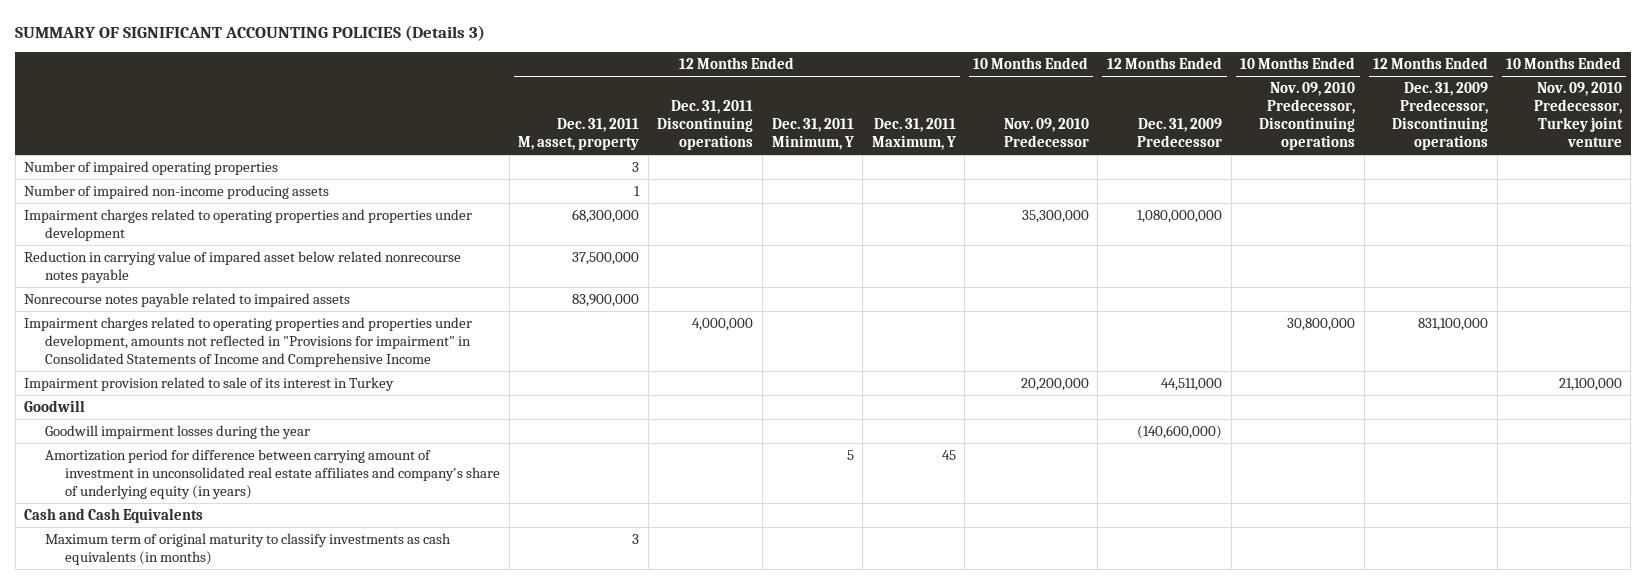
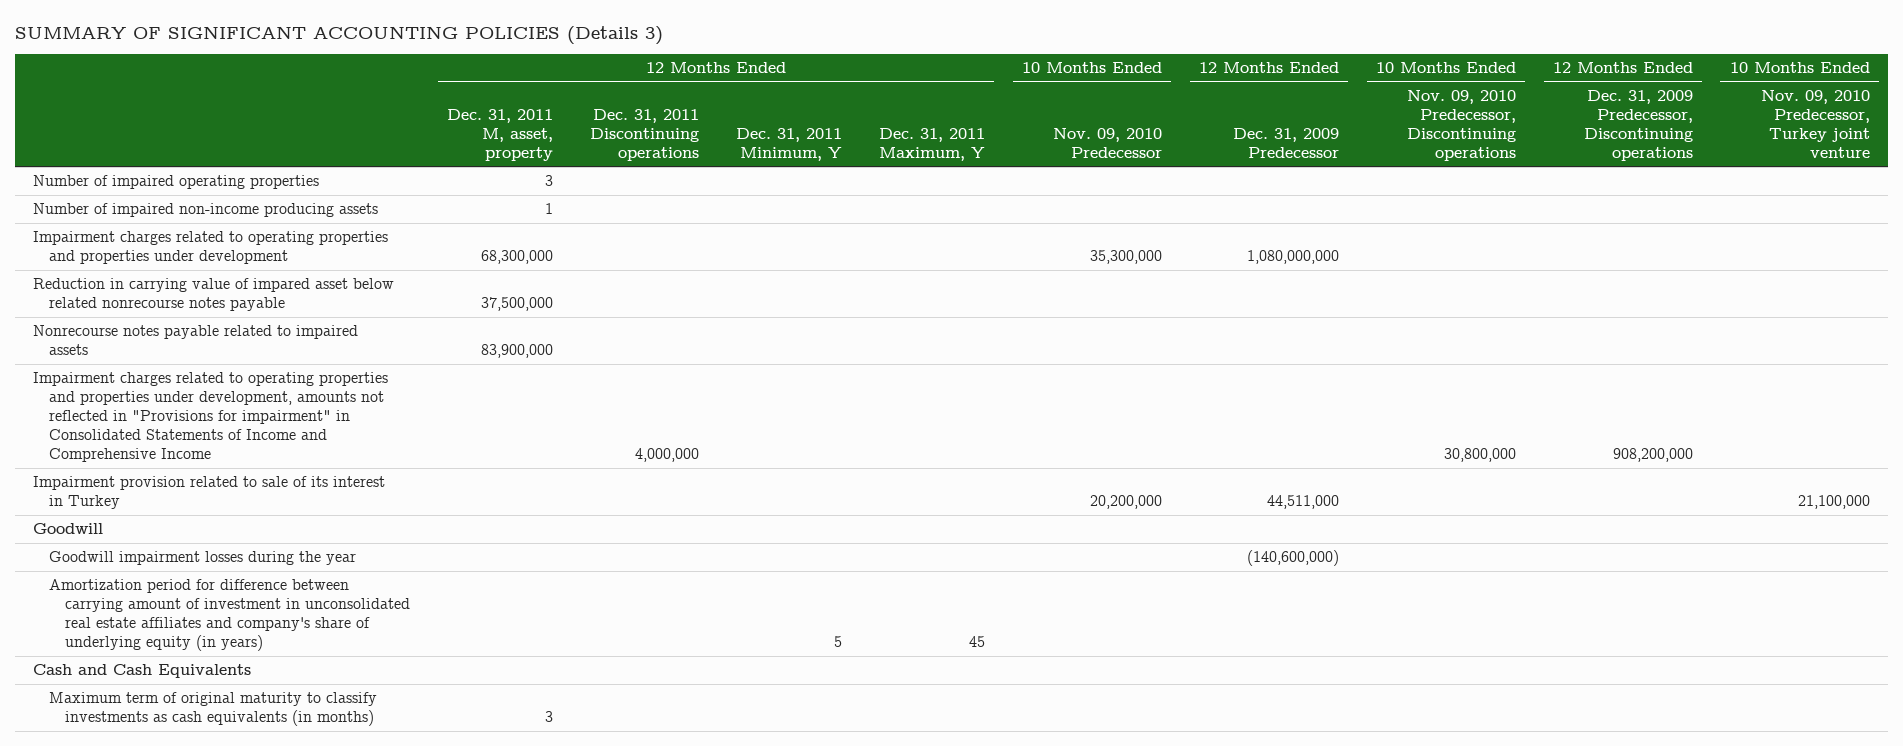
- Impairment charges related to operating properties and properties under development, amounts not reflected in "Provisions for impairment" in Consolidated Statements of Income and Comprehensive Income | | 4,000,000 | | | | | 30,800,000 | 831,100,000 |
+ Impairment charges related to operating properties and properties under development, amounts not reflected in "Provisions for impairment" in Consolidated Statements of Income and Comprehensive Income | | 4,000,000 | | | | | 30,800,000 | 908,200,000 |

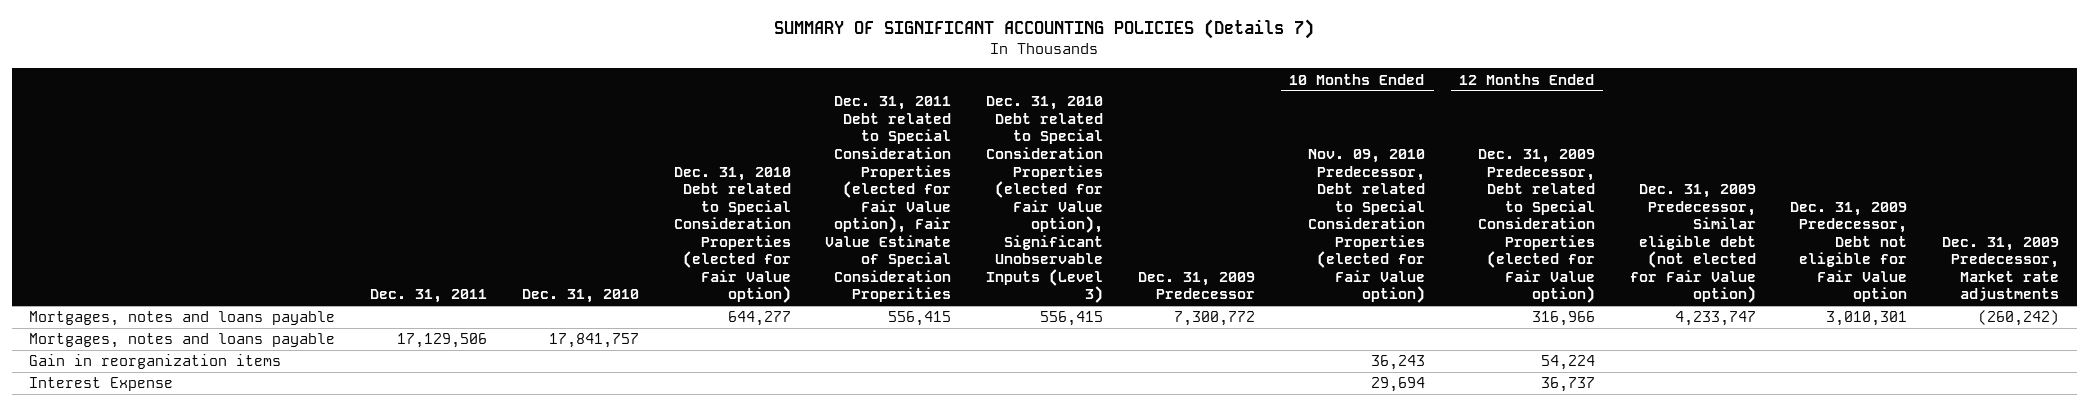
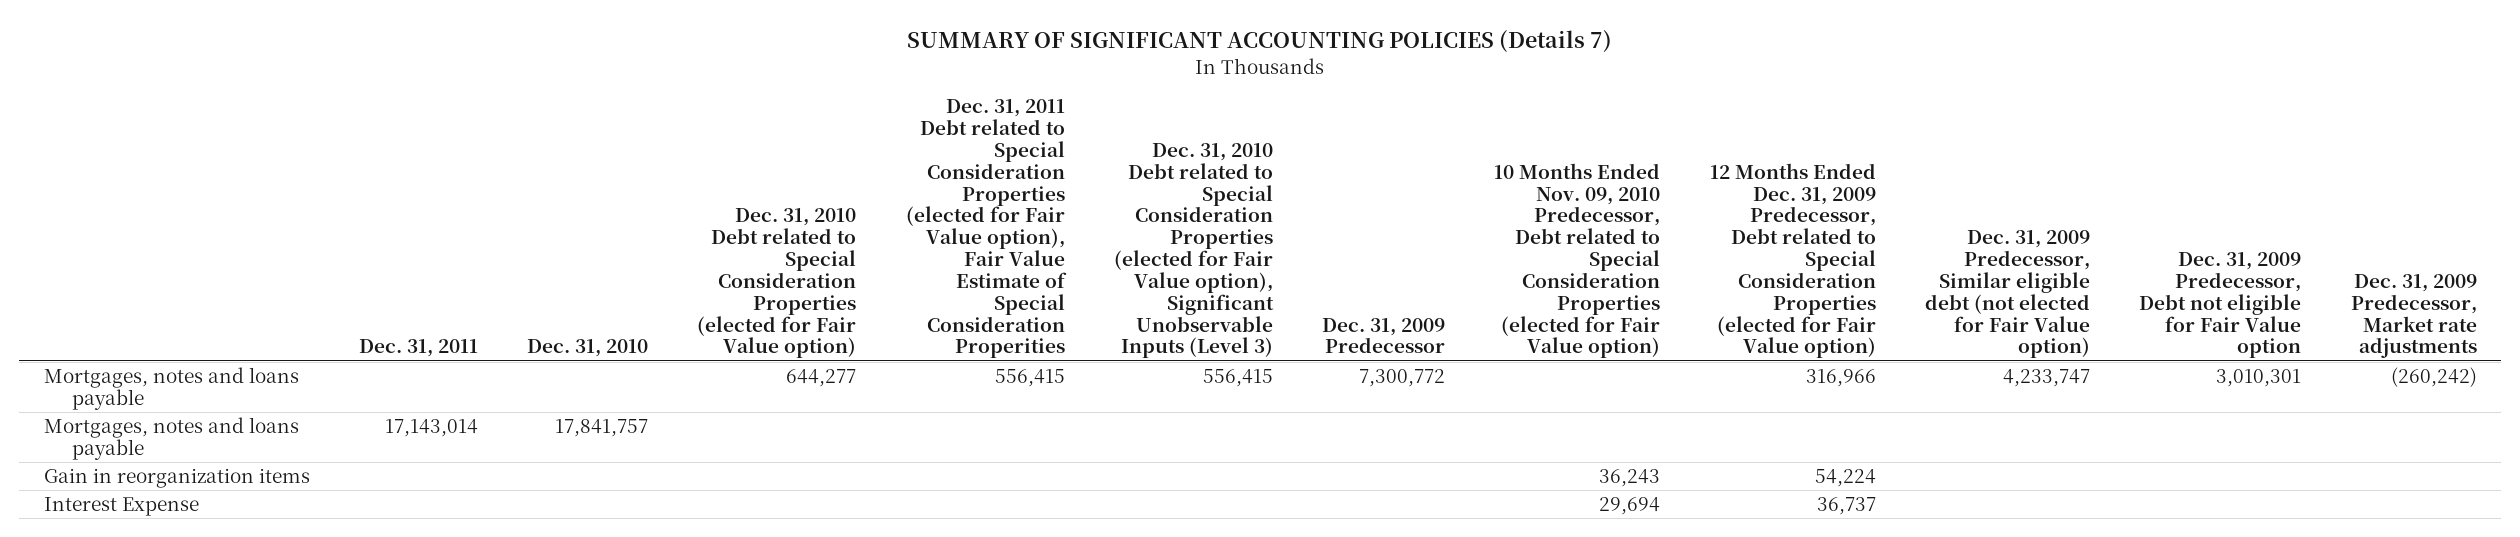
- Mortgages, notes and loans payable | 17,129,506 | 17,841,757 | | | | | | | | |
+ Mortgages, notes and loans payable | 17,143,014 | 17,841,757 | | | | | | | | |

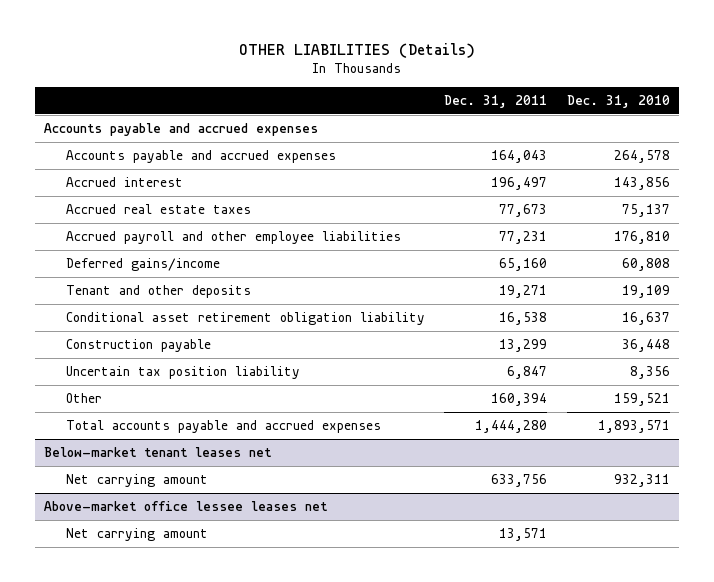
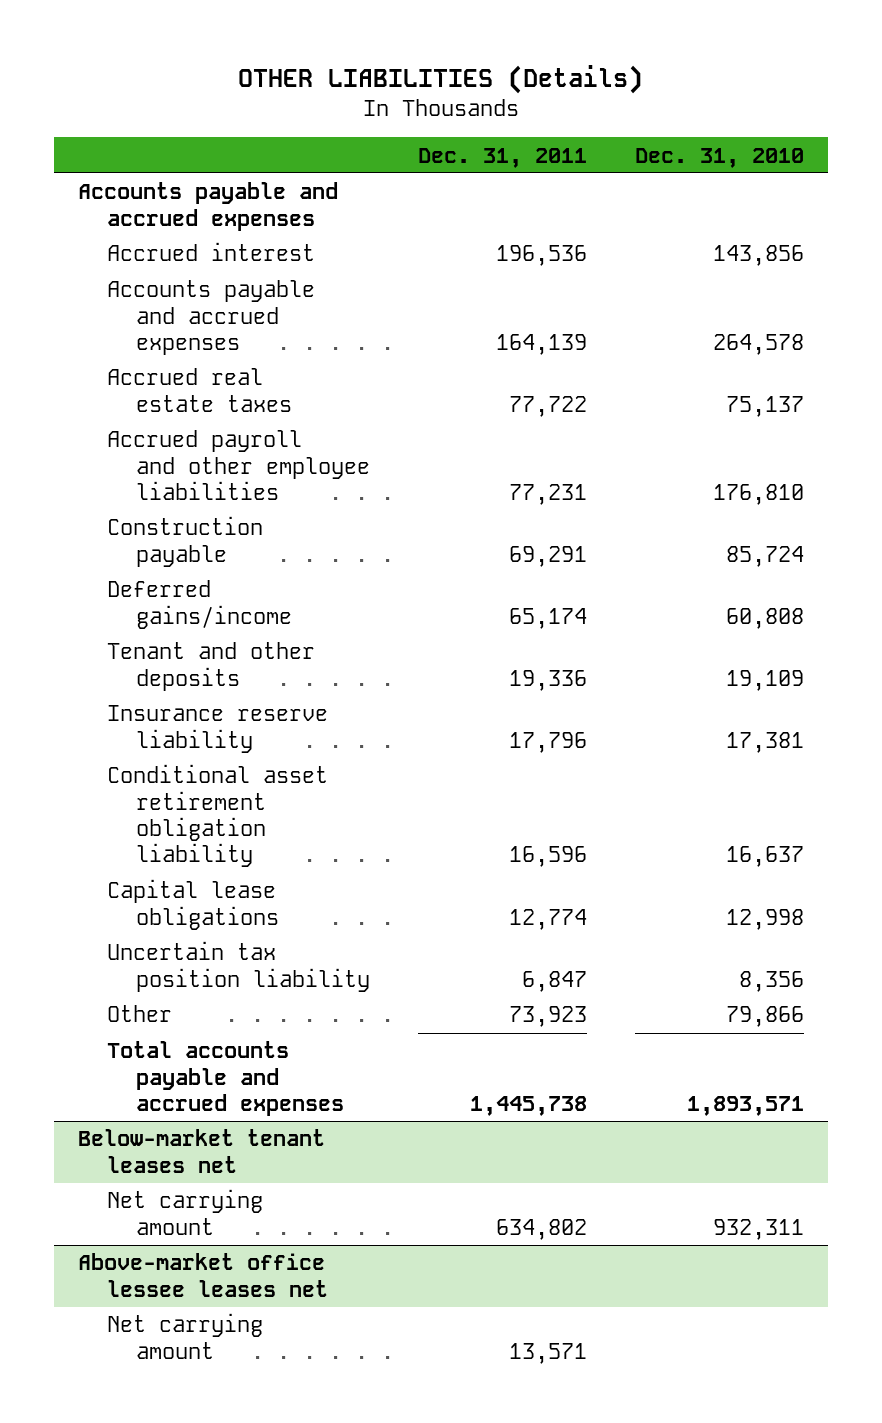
- Accounts payable and accrued expenses | 164,043 | 264,578
- Accrued interest | 196,497 | 143,856
- Accrued real estate taxes | 77,673 | 75,137
+ Accrued interest | 196,536 | 143,856
+ Accounts payable and accrued expenses | 164,139 | 264,578
+ Accrued real estate taxes | 77,722 | 75,137
- Deferred gains/income | 65,160 | 60,808
- Tenant and other deposits | 19,271 | 19,109
- Conditional asset retirement obligation liability | 16,538 | 16,637
- Construction payable | 13,299 | 36,448
+ Construction payable | 69,291 | 85,724
+ Deferred gains/income | 65,174 | 60,808
+ Tenant and other deposits | 19,336 | 19,109
+ Insurance reserve liability | 17,796 | 17,381
+ Conditional asset retirement obligation liability | 16,596 | 16,637
+ Capital lease obligations | 12,774 | 12,998
- Other | 160,394 | 159,521
- Total accounts payable and accrued expenses | 1,444,280 | 1,893,571
+ Other | 73,923 | 79,866
+ Total accounts payable and accrued expenses | 1,445,738 | 1,893,571
@ Below-market tenant leases net
- Net carrying amount | 633,756 | 932,311
+ Net carrying amount | 634,802 | 932,311

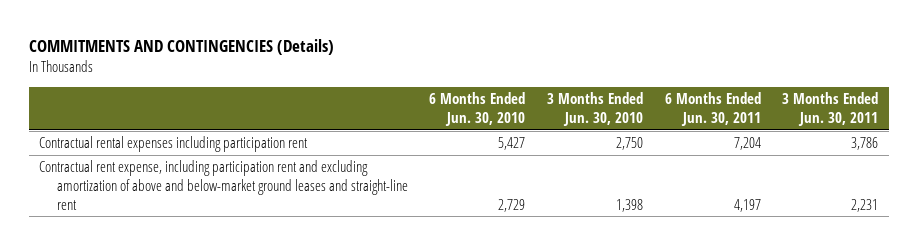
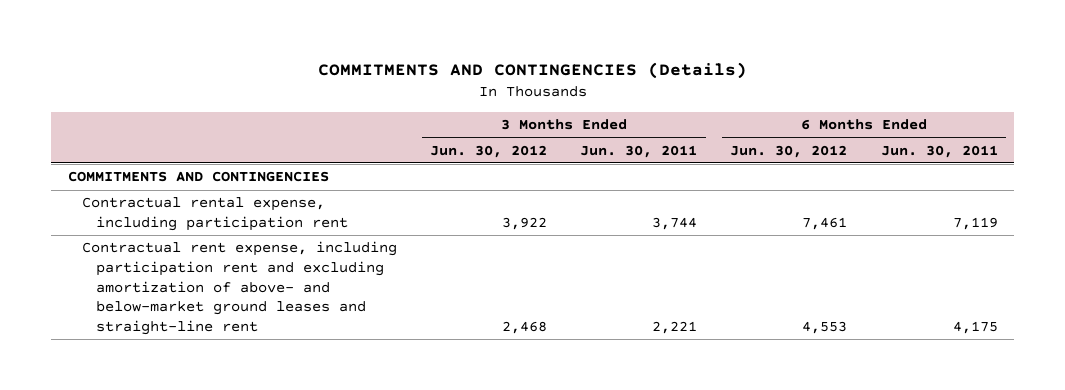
- | 6 Months Ended Jun. 30, 2010 | 3 Months Ended Jun. 30, 2010 | 6 Months Ended Jun. 30, 2011 | 3 Months Ended Jun. 30, 2011
+ | 3 Months Ended Jun. 30, 2012 | 3 Months Ended Jun. 30, 2011 | 6 Months Ended Jun. 30, 2012 | 6 Months Ended Jun. 30, 2011
- Contractual rental expenses including participation rent | 5,427 | 2,750 | 7,204 | 3,786
- Contractual rent expense, including participation rent and excluding amortization of above and below-market ground leases and straight-line rent | 2,729 | 1,398 | 4,197 | 2,231
+ COMMITMENTS AND CONTINGENCIES
+ Contractual rental expense, including participation rent | 3,922 | 3,744 | 7,461 | 7,119
+ Contractual rent expense, including participation rent and excluding amortization of above- and below-market ground leases and straight-line rent | 2,468 | 2,221 | 4,553 | 4,175

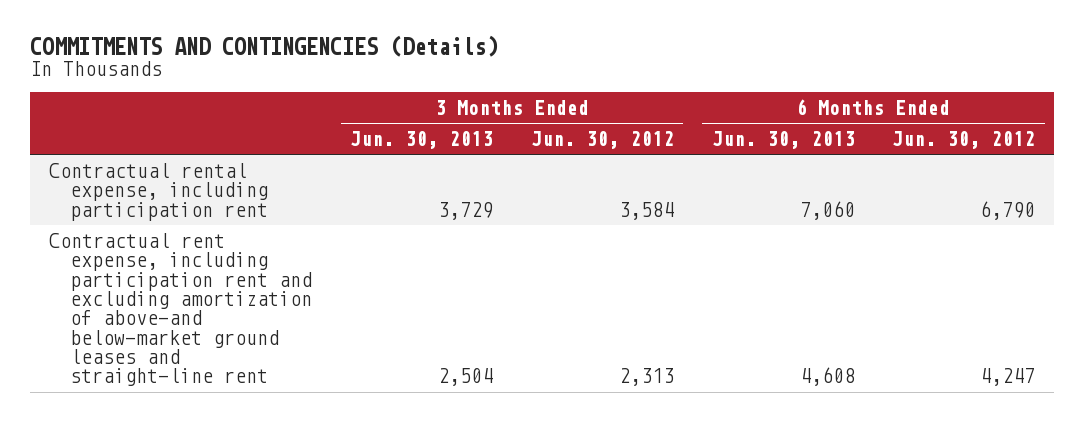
- | 3 Months Ended Jun. 30, 2012 | 3 Months Ended Jun. 30, 2011 | 6 Months Ended Jun. 30, 2012 | 6 Months Ended Jun. 30, 2011
+ | 3 Months Ended Jun. 30, 2013 | 3 Months Ended Jun. 30, 2012 | 6 Months Ended Jun. 30, 2013 | 6 Months Ended Jun. 30, 2012
- COMMITMENTS AND CONTINGENCIES
- Contractual rental expense, including participation rent | 3,922 | 3,744 | 7,461 | 7,119
- Contractual rent expense, including participation rent and excluding amortization of above- and below-market ground leases and straight-line rent | 2,468 | 2,221 | 4,553 | 4,175
+ Contractual rental expense, including participation rent | 3,729 | 3,584 | 7,060 | 6,790
+ Contractual rent expense, including participation rent and excluding amortization of above-and below-market ground leases and straight-line rent | 2,504 | 2,313 | 4,608 | 4,247

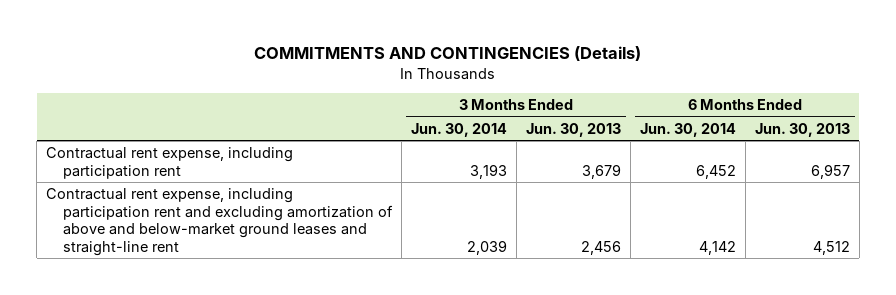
- | 3 Months Ended Jun. 30, 2013 | 3 Months Ended Jun. 30, 2012 | 6 Months Ended Jun. 30, 2013 | 6 Months Ended Jun. 30, 2012
+ | 3 Months Ended Jun. 30, 2014 | 3 Months Ended Jun. 30, 2013 | 6 Months Ended Jun. 30, 2014 | 6 Months Ended Jun. 30, 2013
- Contractual rental expense, including participation rent | 3,729 | 3,584 | 7,060 | 6,790
- Contractual rent expense, including participation rent and excluding amortization of above-and below-market ground leases and straight-line rent | 2,504 | 2,313 | 4,608 | 4,247
+ Contractual rent expense, including participation rent | 3,193 | 3,679 | 6,452 | 6,957
+ Contractual rent expense, including participation rent and excluding amortization of above and below-market ground leases and straight-line rent | 2,039 | 2,456 | 4,142 | 4,512

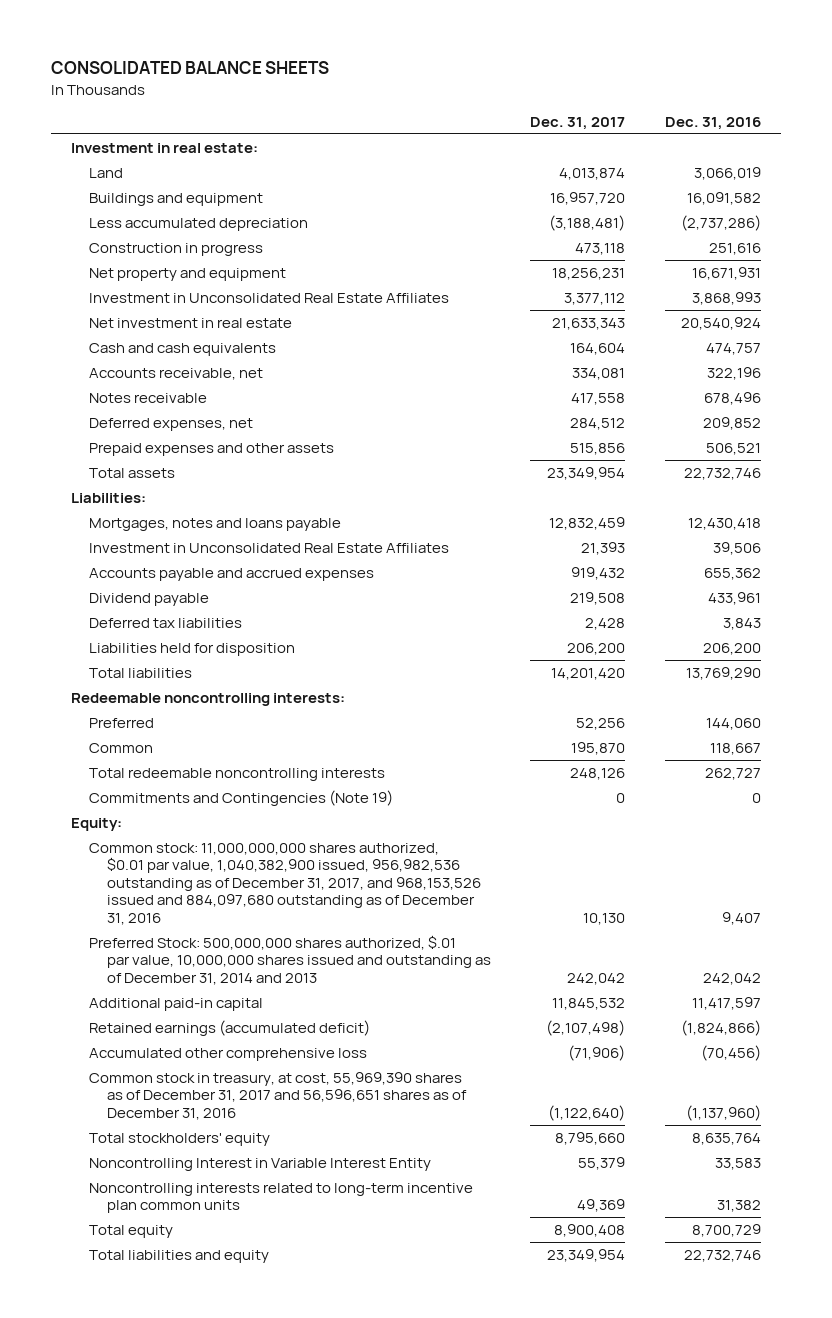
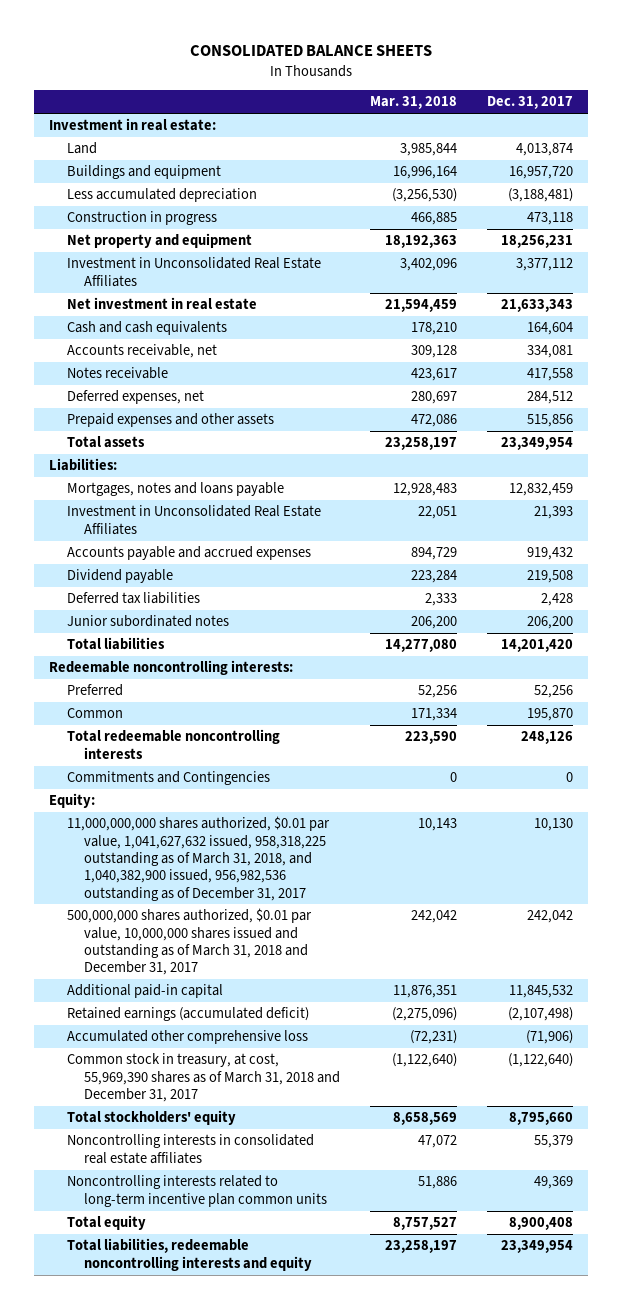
- | Dec. 31, 2017 | Dec. 31, 2016
+ | Mar. 31, 2018 | Dec. 31, 2017
- Liabilities held for disposition | 206,200 | 206,200
+ Junior subordinated notes | 206,200 | 206,200
- Commitments and Contingencies (Note 19) | 0 | 0
+ Commitments and Contingencies | 0 | 0
- Common stock: 11,000,000,000 shares authorized, $0.01 par value, 1,040,382,900 issued, 956,982,536 outstanding as of December 31, 2017, and 968,153,526 issued and 884,097,680 outstanding as of December 31, 2016 | 10,130 | 9,407
- Preferred Stock: 500,000,000 shares authorized, $.01 par value, 10,000,000 shares issued and outstanding as of December 31, 2014 and 2013 | 242,042 | 242,042
+ 11,000,000,000 shares authorized, $0.01 par value, 1,041,627,632 issued, 958,318,225 outstanding as of March 31, 2018, and 1,040,382,900 issued, 956,982,536 outstanding as of December 31, 2017 | 10,143 | 10,130
+ 500,000,000 shares authorized, $0.01 par value, 10,000,000 shares issued and outstanding as of March 31, 2018 and December 31, 2017 | 242,042 | 242,042
- Common stock in treasury, at cost, 55,969,390 shares as of December 31, 2017 and 56,596,651 shares as of December 31, 2016 | (1,122,640) | (1,137,960)
+ Common stock in treasury, at cost, 55,969,390 shares as of March 31, 2018 and December 31, 2017 | (1,122,640) | (1,122,640)
- Noncontrolling Interest in Variable Interest Entity | 55,379 | 33,583
+ Noncontrolling interests in consolidated real estate affiliates | 47,072 | 55,379
- Total liabilities and equity | 23,349,954 | 22,732,746
+ Total liabilities, redeemable noncontrolling interests and equity | 23,258,197 | 23,349,954

